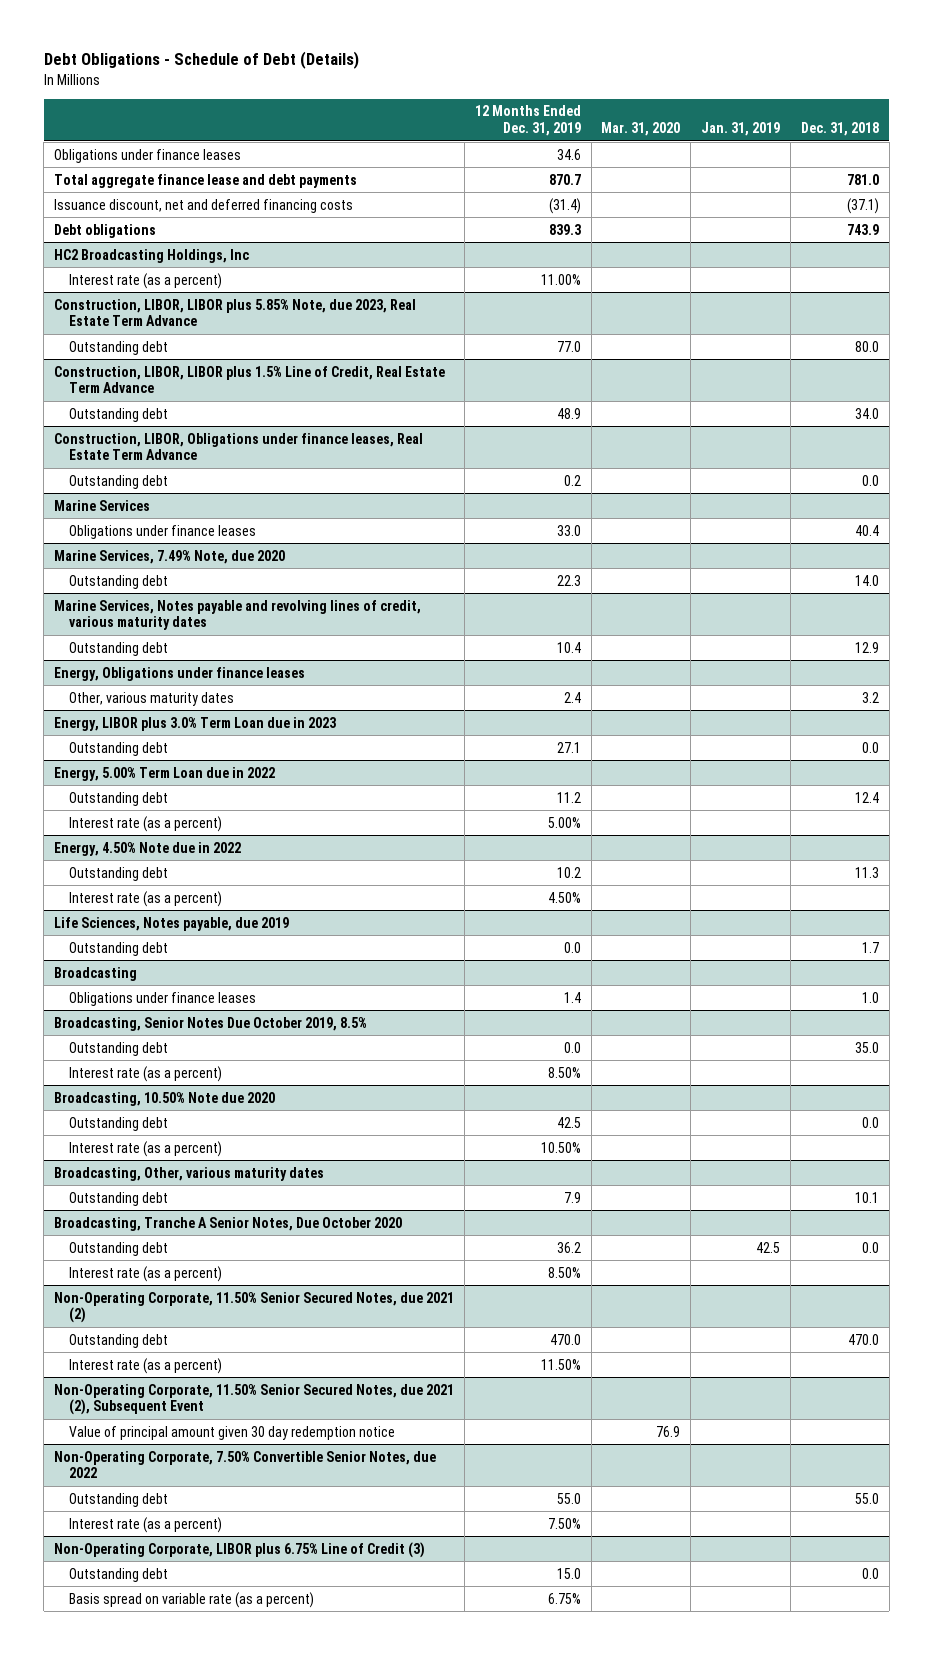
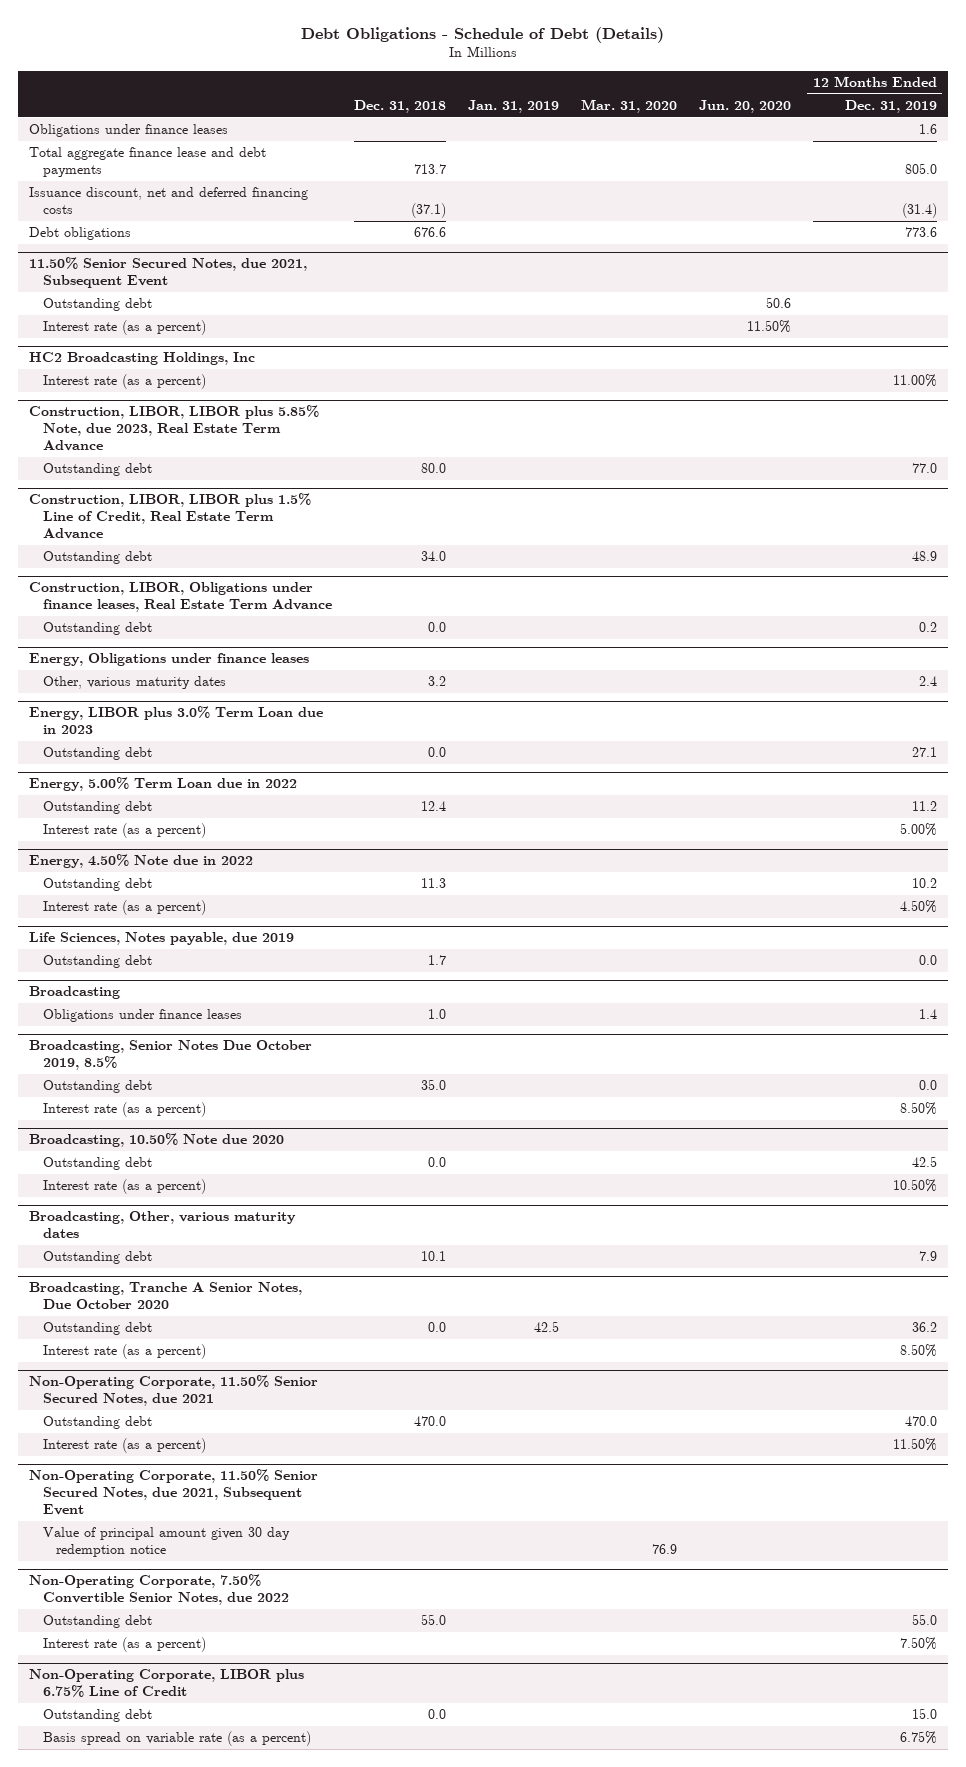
- | 12 Months Ended Dec. 31, 2019 | Mar. 31, 2020 | Jan. 31, 2019 | Dec. 31, 2018
+ | Dec. 31, 2018 | Jan. 31, 2019 | Mar. 31, 2020 | Jun. 20, 2020 | 12 Months Ended Dec. 31, 2019
- Obligations under finance leases | 34.6 | | |
- Total aggregate finance lease and debt payments | 870.7 | | | 781.0
+ Obligations under finance leases | | | | | 1.6
+ Total aggregate finance lease and debt payments | 713.7 | | | | 805.0
- Debt obligations | 839.3 | | | 743.9
+ Debt obligations | 676.6 | | | | 773.6
+ 11.50% Senior Secured Notes, due 2021, Subsequent Event
+ Outstanding debt | | | | 50.6 |
+ Interest rate (as a percent) | | | | 11.50% |
- Marine Services
- Obligations under finance leases | 33.0 | | | 40.4
- Marine Services, 7.49% Note, due 2020
- Outstanding debt | 22.3 | | | 14.0
- Marine Services, Notes payable and revolving lines of credit, various maturity dates
- Outstanding debt | 10.4 | | | 12.9
- Non-Operating Corporate, 11.50% Senior Secured Notes, due 2021 (2)
+ Non-Operating Corporate, 11.50% Senior Secured Notes, due 2021
- Non-Operating Corporate, 11.50% Senior Secured Notes, due 2021 (2), Subsequent Event
+ Non-Operating Corporate, 11.50% Senior Secured Notes, due 2021, Subsequent Event
- Non-Operating Corporate, LIBOR plus 6.75% Line of Credit (3)
+ Non-Operating Corporate, LIBOR plus 6.75% Line of Credit

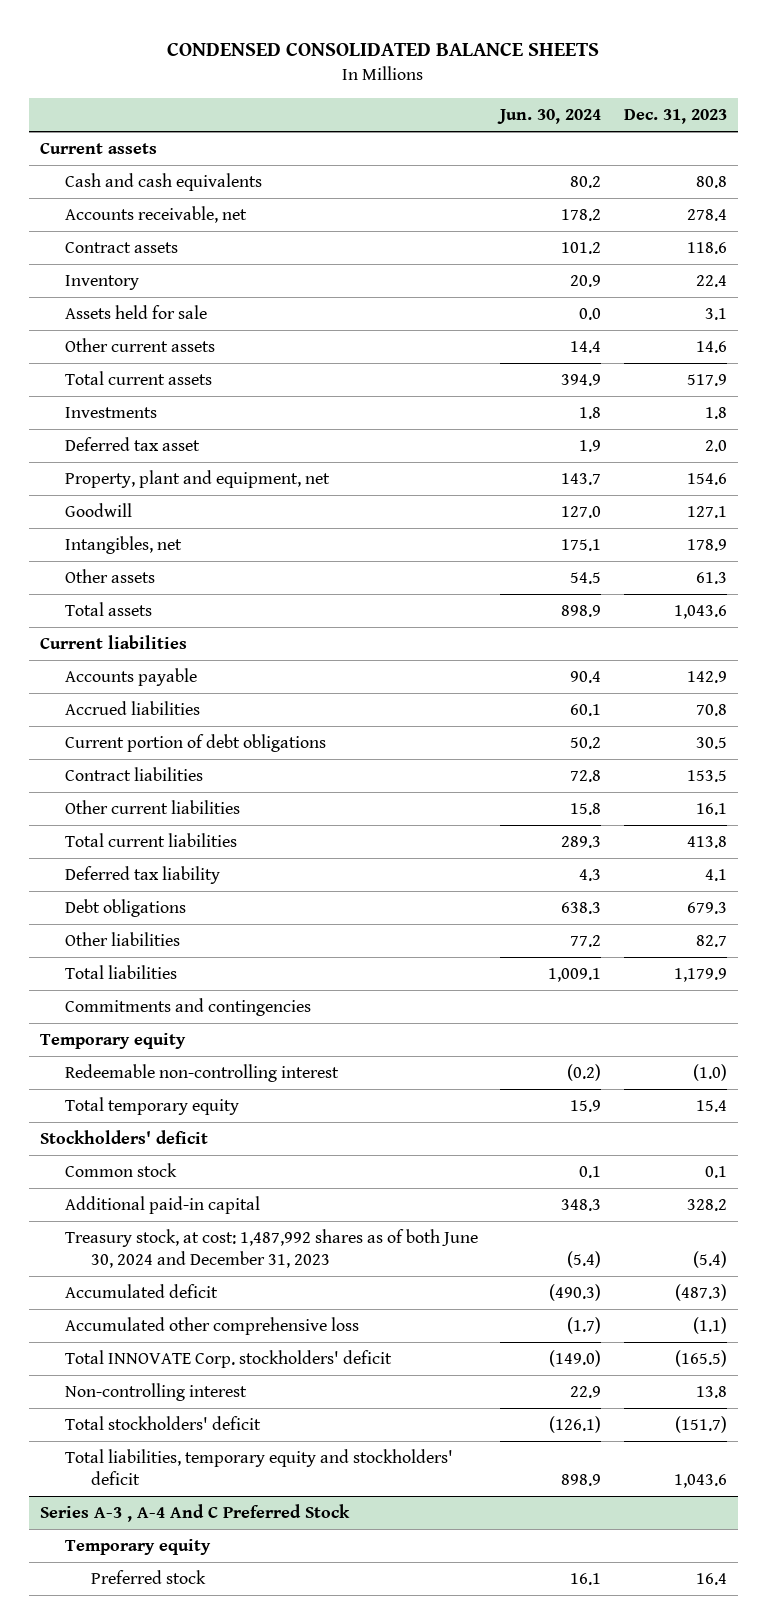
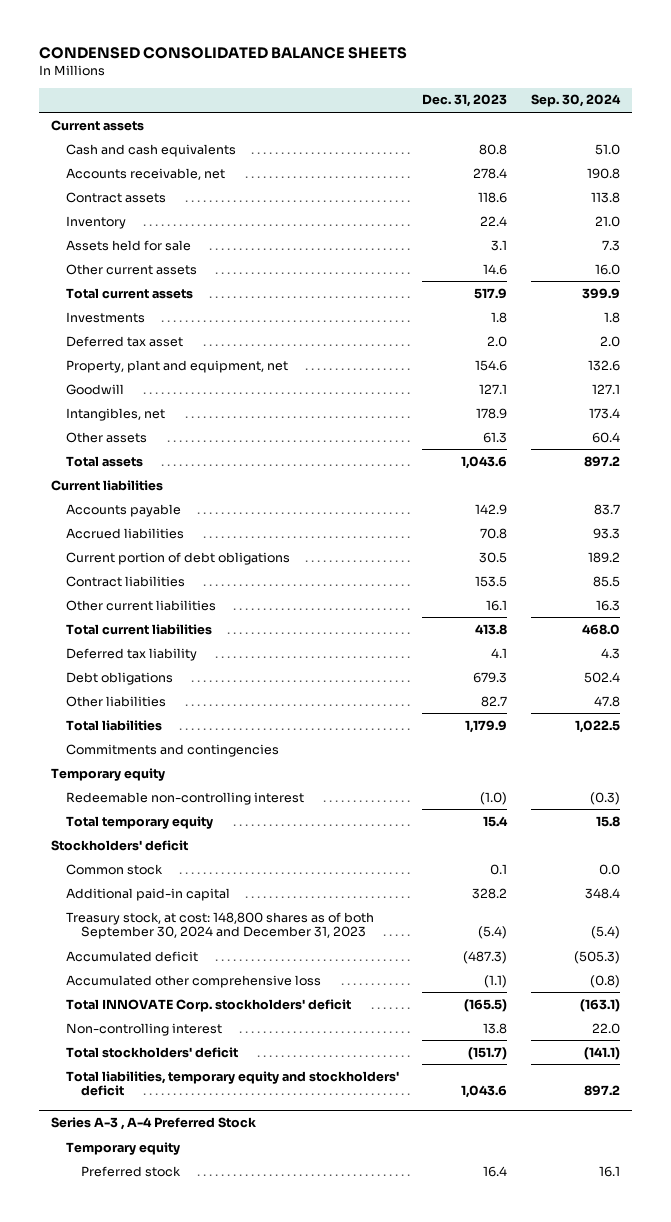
- | Jun. 30, 2024 | Dec. 31, 2023
+ | Dec. 31, 2023 | Sep. 30, 2024
- Treasury stock, at cost: 1,487,992 shares as of both June 30, 2024 and December 31, 2023 | (5.4) | (5.4)
+ Treasury stock, at cost: 148,800 shares as of both September 30, 2024 and December 31, 2023 | (5.4) | (5.4)
- Series A-3 , A-4 And C Preferred Stock
+ Series A-3 , A-4 Preferred Stock

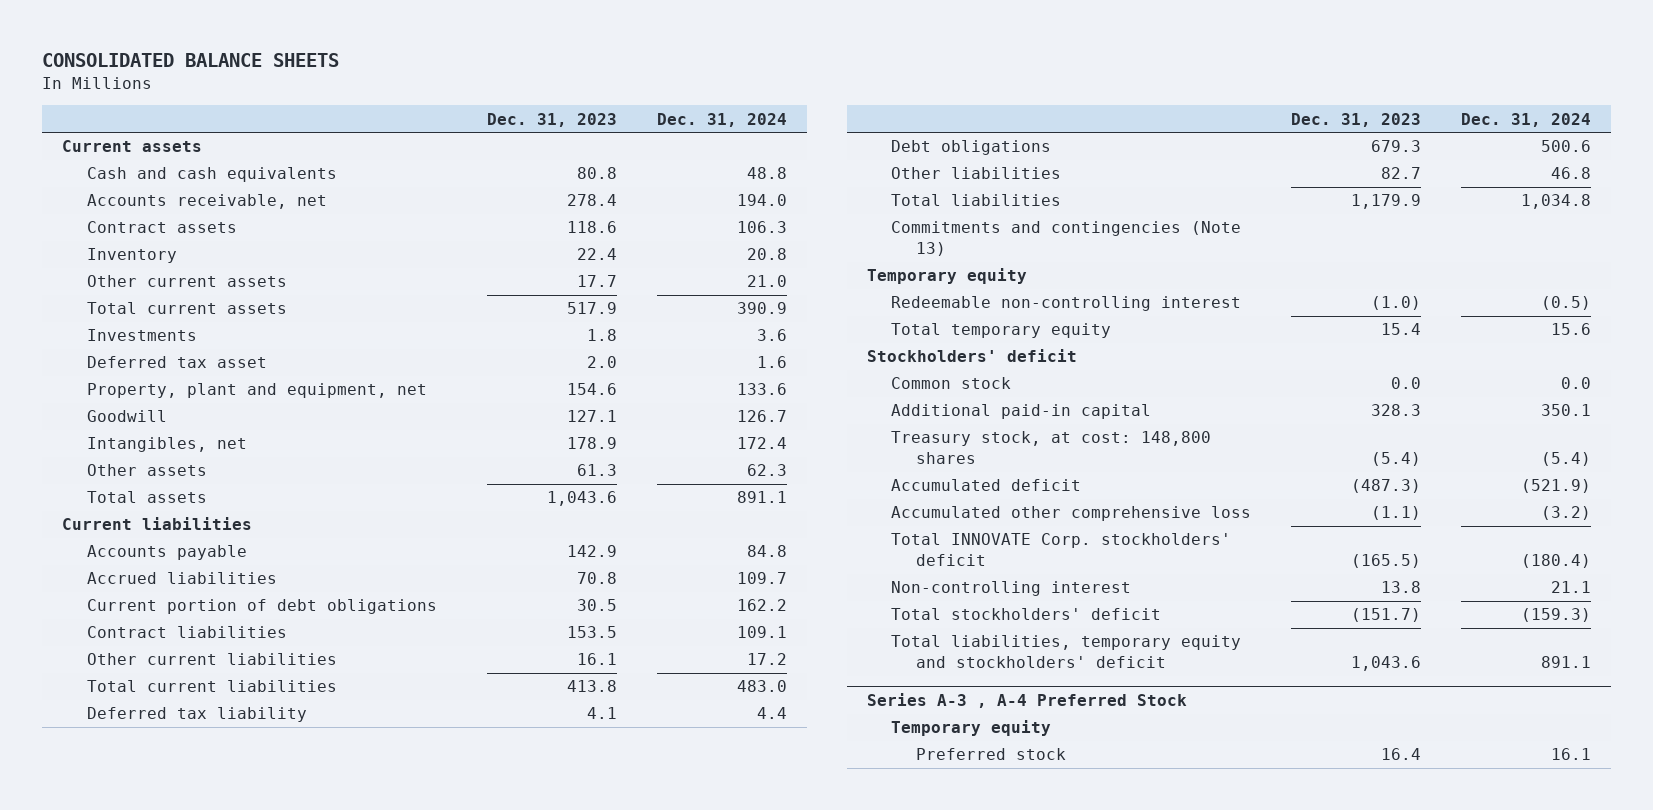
- CONDENSED CONSOLIDATED BALANCE SHEETS
+ CONSOLIDATED BALANCE SHEETS
- | Dec. 31, 2023 | Sep. 30, 2024
+ | Dec. 31, 2023 | Dec. 31, 2024
- Assets held for sale | 3.1 | 7.3
- Other current assets | 14.6 | 16.0
+ Other current assets | 17.7 | 21.0
- Commitments and contingencies
+ Commitments and contingencies (Note 13)
- Common stock | 0.1 | 0.0
- Additional paid-in capital | 328.2 | 348.4
- Treasury stock, at cost: 148,800 shares as of both September 30, 2024 and December 31, 2023 | (5.4) | (5.4)
+ Common stock | 0.0 | 0.0
+ Additional paid-in capital | 328.3 | 350.1
+ Treasury stock, at cost: 148,800 shares | (5.4) | (5.4)

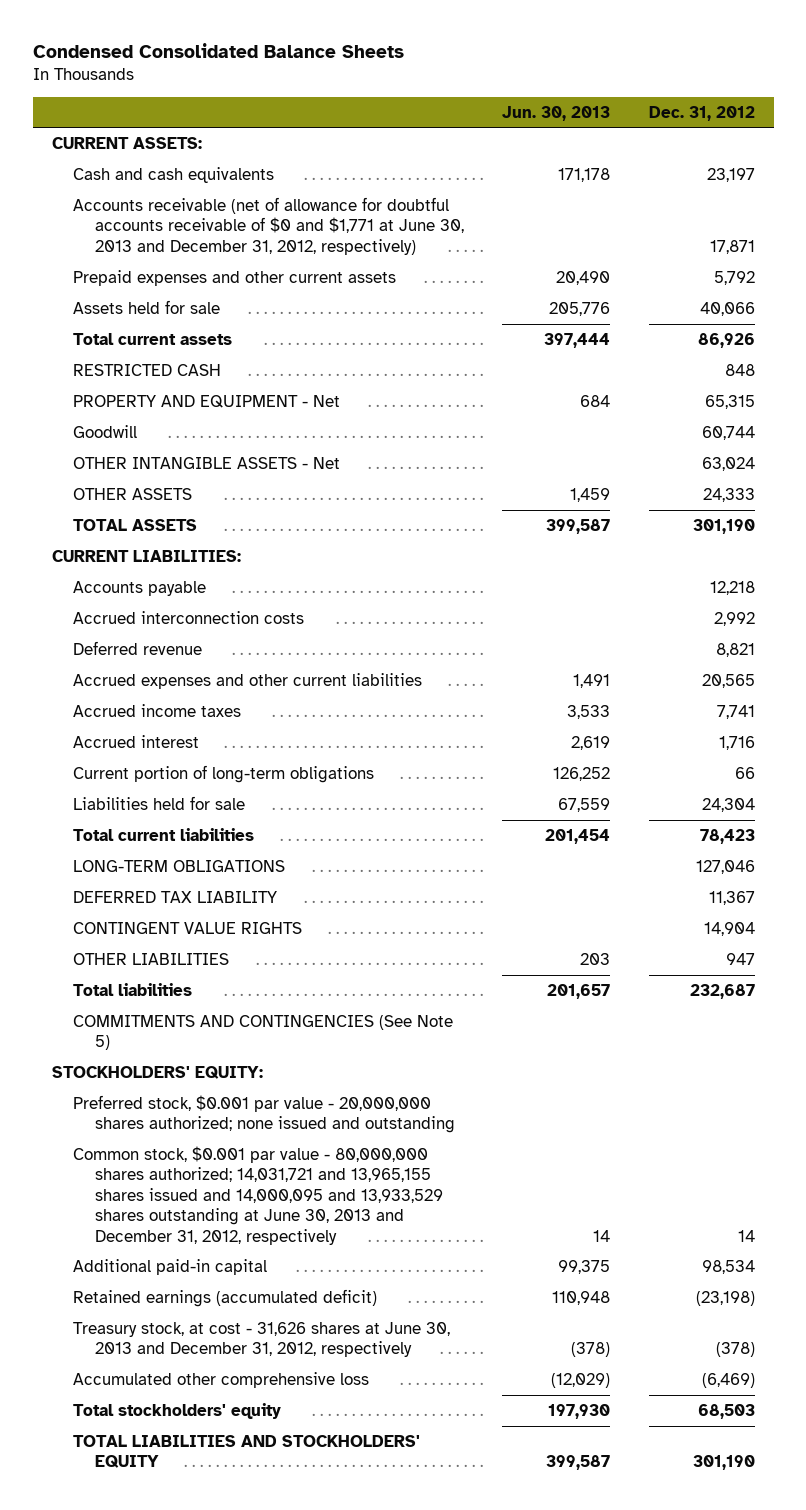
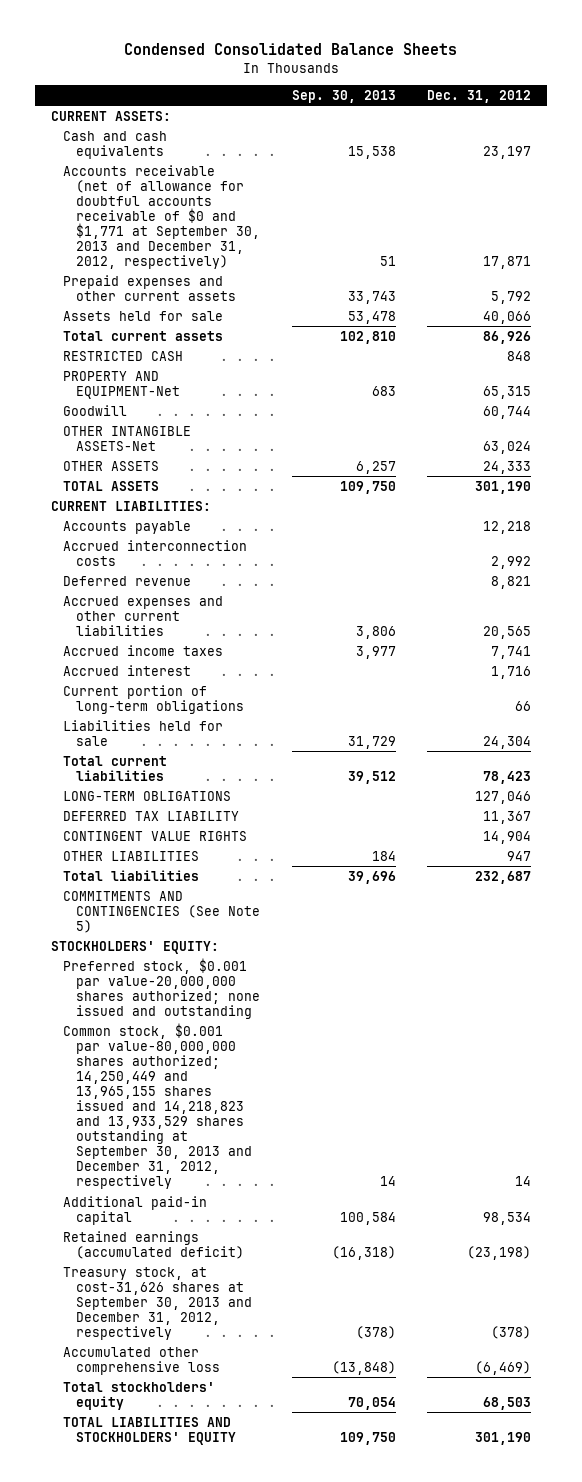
- | Jun. 30, 2013 | Dec. 31, 2012
+ | Sep. 30, 2013 | Dec. 31, 2012
- Accounts receivable (net of allowance for doubtful accounts receivable of $0 and $1,771 at June 30, 2013 and December 31, 2012, respectively) | | 17,871
+ Accounts receivable (net of allowance for doubtful accounts receivable of $0 and $1,771 at September 30, 2013 and December 31, 2012, respectively) | 51 | 17,871
- PROPERTY AND EQUIPMENT - Net | 684 | 65,315
+ PROPERTY AND EQUIPMENT-Net | 683 | 65,315
- OTHER INTANGIBLE ASSETS - Net | | 63,024
+ OTHER INTANGIBLE ASSETS-Net | | 63,024
- Preferred stock, $0.001 par value - 20,000,000 shares authorized; none issued and outstanding
- Common stock, $0.001 par value - 80,000,000 shares authorized; 14,031,721 and 13,965,155 shares issued and 14,000,095 and 13,933,529 shares outstanding at June 30, 2013 and December 31, 2012, respectively | 14 | 14
+ Preferred stock, $0.001 par value-20,000,000 shares authorized; none issued and outstanding
+ Common stock, $0.001 par value-80,000,000 shares authorized; 14,250,449 and 13,965,155 shares issued and 14,218,823 and 13,933,529 shares outstanding at September 30, 2013 and December 31, 2012, respectively | 14 | 14
- Treasury stock, at cost - 31,626 shares at June 30, 2013 and December 31, 2012, respectively | (378) | (378)
+ Treasury stock, at cost-31,626 shares at September 30, 2013 and December 31, 2012, respectively | (378) | (378)

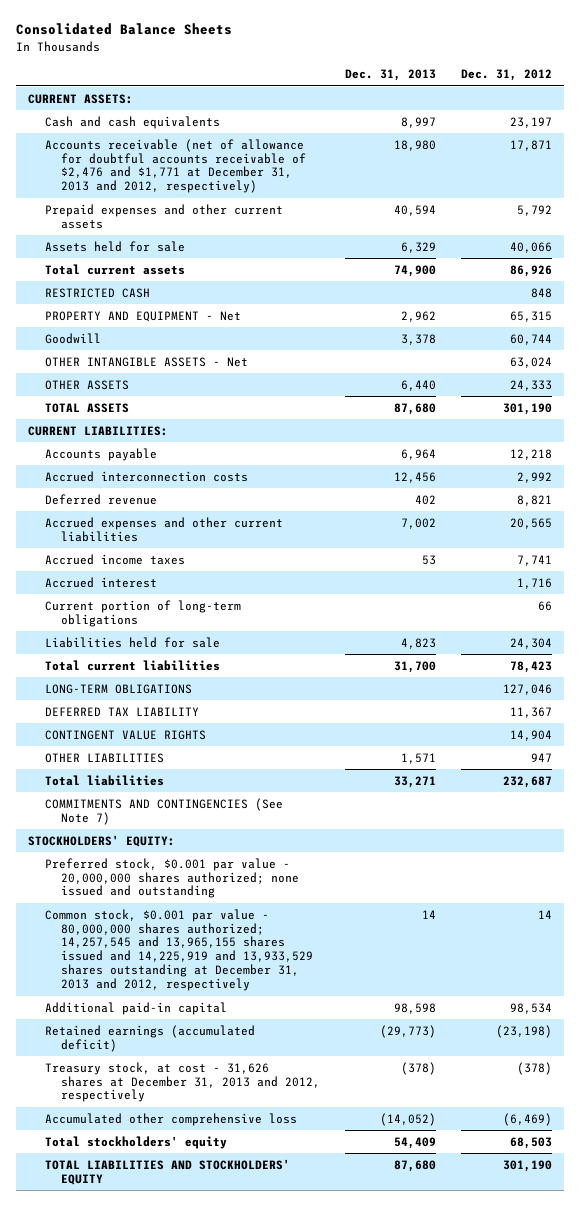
- Condensed Consolidated Balance Sheets
+ Consolidated Balance Sheets
- | Sep. 30, 2013 | Dec. 31, 2012
+ | Dec. 31, 2013 | Dec. 31, 2012
- Accounts receivable (net of allowance for doubtful accounts receivable of $0 and $1,771 at September 30, 2013 and December 31, 2012, respectively) | 51 | 17,871
+ Accounts receivable (net of allowance for doubtful accounts receivable of $2,476 and $1,771 at December 31, 2013 and 2012, respectively) | 18,980 | 17,871
- PROPERTY AND EQUIPMENT-Net | 683 | 65,315
+ PROPERTY AND EQUIPMENT - Net | 2,962 | 65,315
- OTHER INTANGIBLE ASSETS-Net | | 63,024
+ OTHER INTANGIBLE ASSETS - Net | | 63,024
- COMMITMENTS AND CONTINGENCIES (See Note 5)
+ COMMITMENTS AND CONTINGENCIES (See Note 7)
- Preferred stock, $0.001 par value-20,000,000 shares authorized; none issued and outstanding
- Common stock, $0.001 par value-80,000,000 shares authorized; 14,250,449 and 13,965,155 shares issued and 14,218,823 and 13,933,529 shares outstanding at September 30, 2013 and December 31, 2012, respectively | 14 | 14
+ Preferred stock, $0.001 par value - 20,000,000 shares authorized; none issued and outstanding
+ Common stock, $0.001 par value - 80,000,000 shares authorized; 14,257,545 and 13,965,155 shares issued and 14,225,919 and 13,933,529 shares outstanding at December 31, 2013 and 2012, respectively | 14 | 14
- Treasury stock, at cost-31,626 shares at September 30, 2013 and December 31, 2012, respectively | (378) | (378)
+ Treasury stock, at cost - 31,626 shares at December 31, 2013 and 2012, respectively | (378) | (378)

